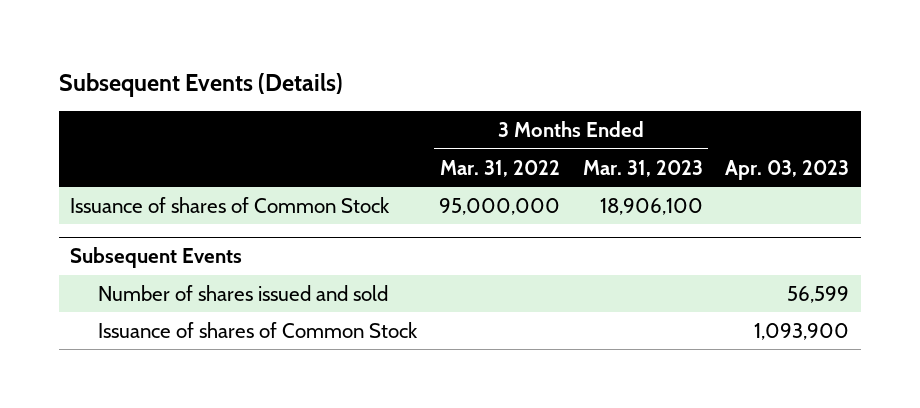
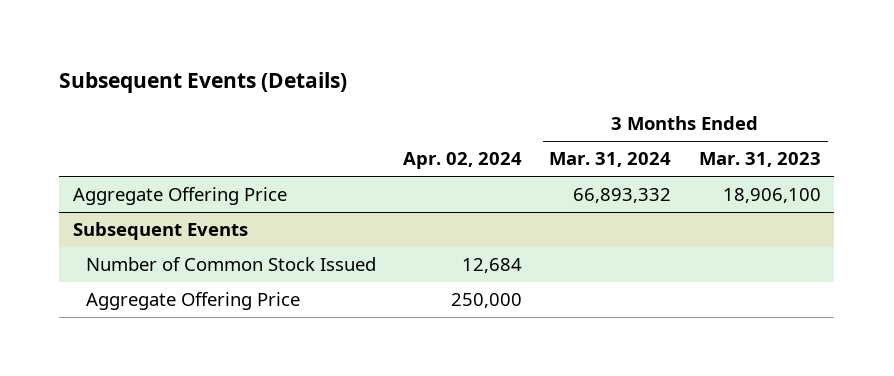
- | 3 Months Ended Mar. 31, 2022 | 3 Months Ended Mar. 31, 2023 | Apr. 03, 2023
+ | Apr. 02, 2024 | 3 Months Ended Mar. 31, 2024 | 3 Months Ended Mar. 31, 2023
- Issuance of shares of Common Stock | 95,000,000 | 18,906,100 |
+ Aggregate Offering Price | | 66,893,332 | 18,906,100
@ Subsequent Events
- Number of shares issued and sold | | | 56,599
- Issuance of shares of Common Stock | | | 1,093,900
+ Number of Common Stock Issued | 12,684 | |
+ Aggregate Offering Price | 250,000 | |

